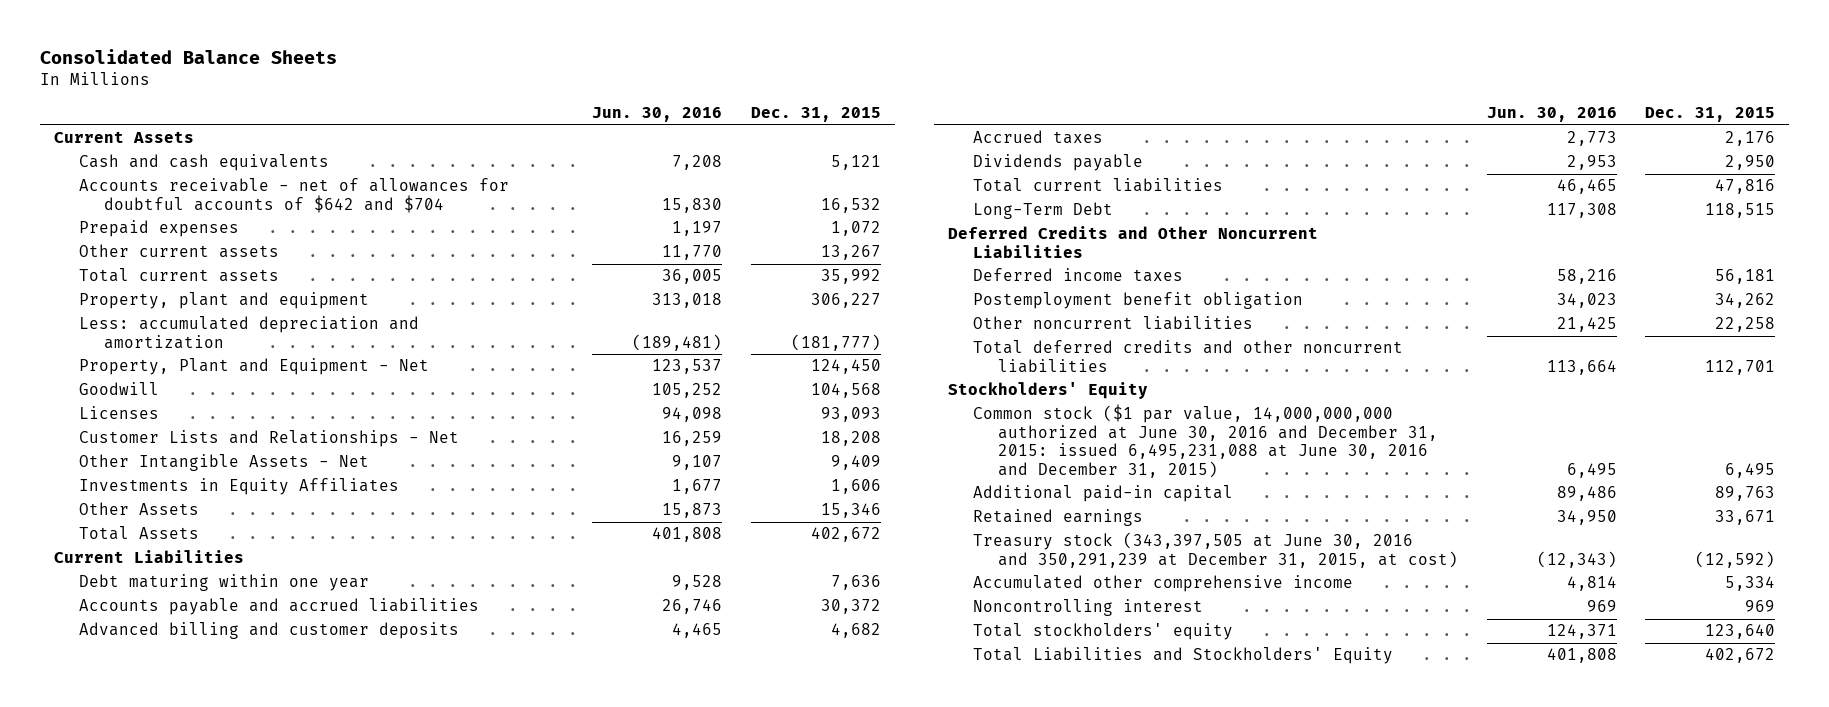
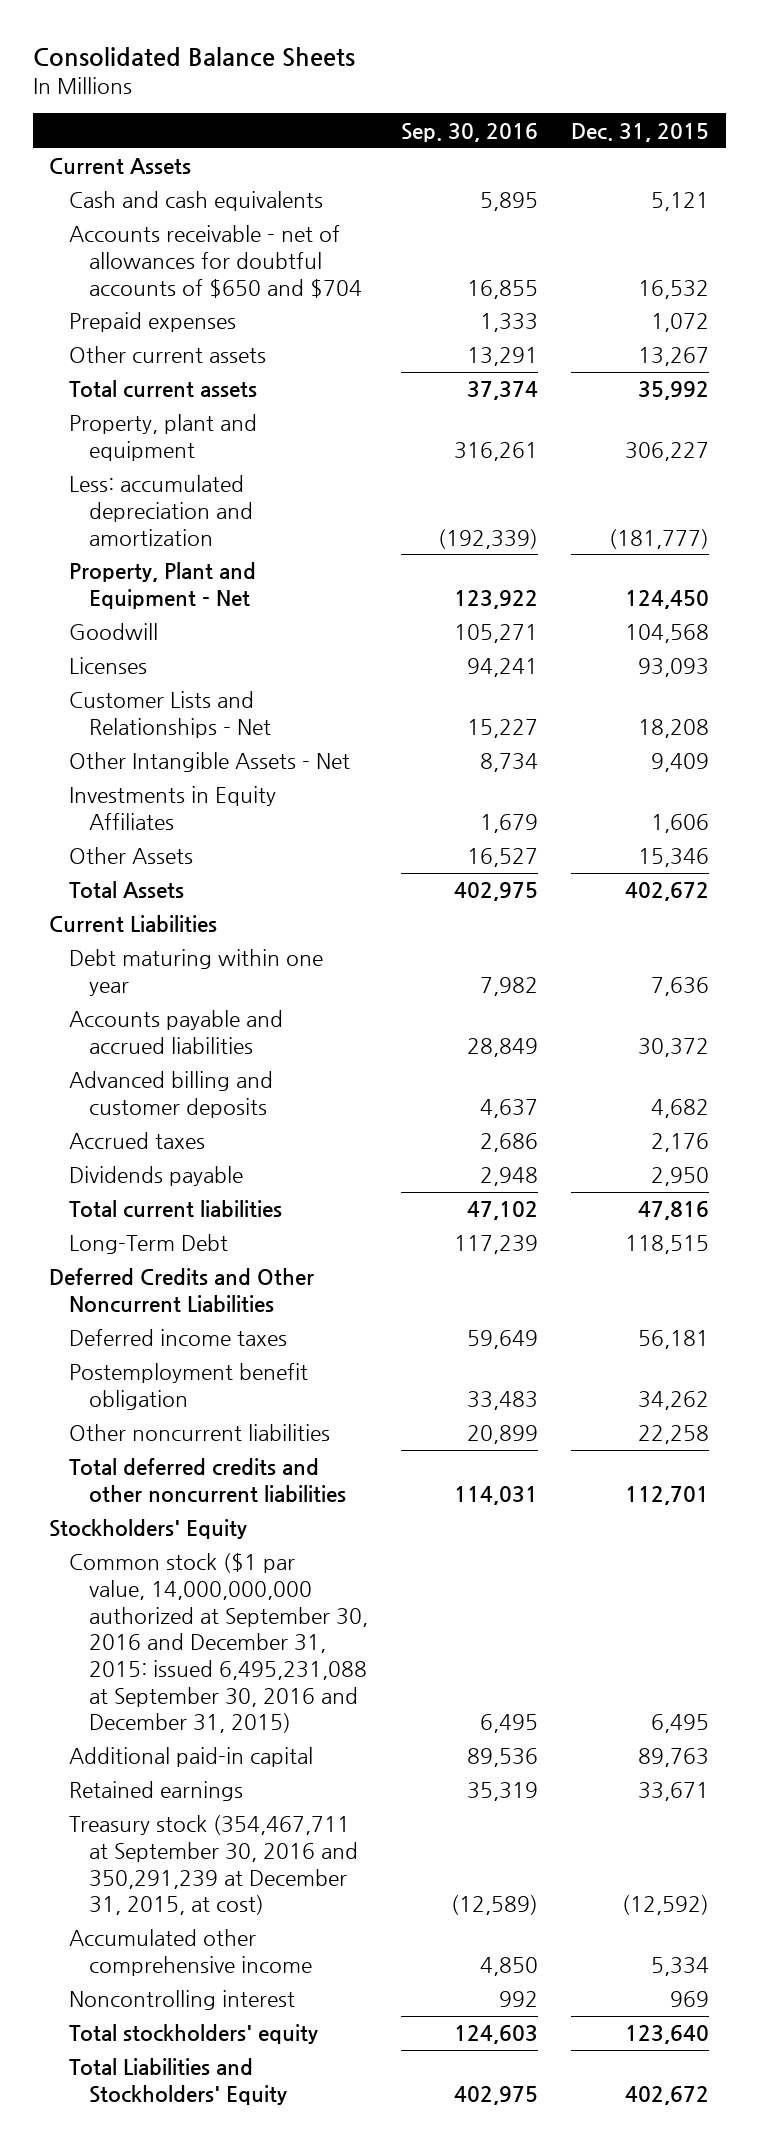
- | Jun. 30, 2016 | Dec. 31, 2015
+ | Sep. 30, 2016 | Dec. 31, 2015
- Accounts receivable - net of allowances for doubtful accounts of $642 and $704 | 15,830 | 16,532
+ Accounts receivable - net of allowances for doubtful accounts of $650 and $704 | 16,855 | 16,532
- Common stock ($1 par value, 14,000,000,000 authorized at June 30, 2016 and December 31, 2015: issued 6,495,231,088 at June 30, 2016 and December 31, 2015) | 6,495 | 6,495
+ Common stock ($1 par value, 14,000,000,000 authorized at September 30, 2016 and December 31, 2015: issued 6,495,231,088 at September 30, 2016 and December 31, 2015) | 6,495 | 6,495
- Treasury stock (343,397,505 at June 30, 2016 and 350,291,239 at December 31, 2015, at cost) | (12,343) | (12,592)
+ Treasury stock (354,467,711 at September 30, 2016 and 350,291,239 at December 31, 2015, at cost) | (12,589) | (12,592)

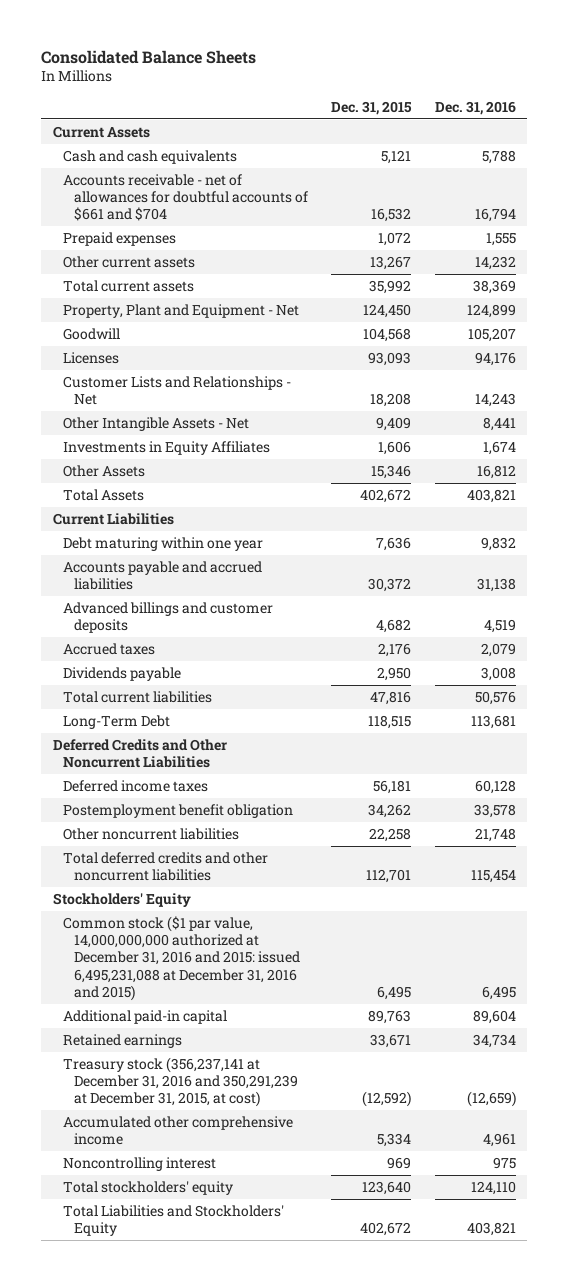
- | Sep. 30, 2016 | Dec. 31, 2015
+ | Dec. 31, 2015 | Dec. 31, 2016
- Accounts receivable - net of allowances for doubtful accounts of $650 and $704 | 16,855 | 16,532
+ Accounts receivable - net of allowances for doubtful accounts of $661 and $704 | 16,532 | 16,794
- Property, plant and equipment | 316,261 | 306,227
- Less: accumulated depreciation and amortization | (192,339) | (181,777)
- Advanced billing and customer deposits | 4,637 | 4,682
+ Advanced billings and customer deposits | 4,682 | 4,519
- Common stock ($1 par value, 14,000,000,000 authorized at September 30, 2016 and December 31, 2015: issued 6,495,231,088 at September 30, 2016 and December 31, 2015) | 6,495 | 6,495
+ Common stock ($1 par value, 14,000,000,000 authorized at December 31, 2016 and 2015: issued 6,495,231,088 at December 31, 2016 and 2015) | 6,495 | 6,495
- Treasury stock (354,467,711 at September 30, 2016 and 350,291,239 at December 31, 2015, at cost) | (12,589) | (12,592)
+ Treasury stock (356,237,141 at December 31, 2016 and 350,291,239 at December 31, 2015, at cost) | (12,592) | (12,659)

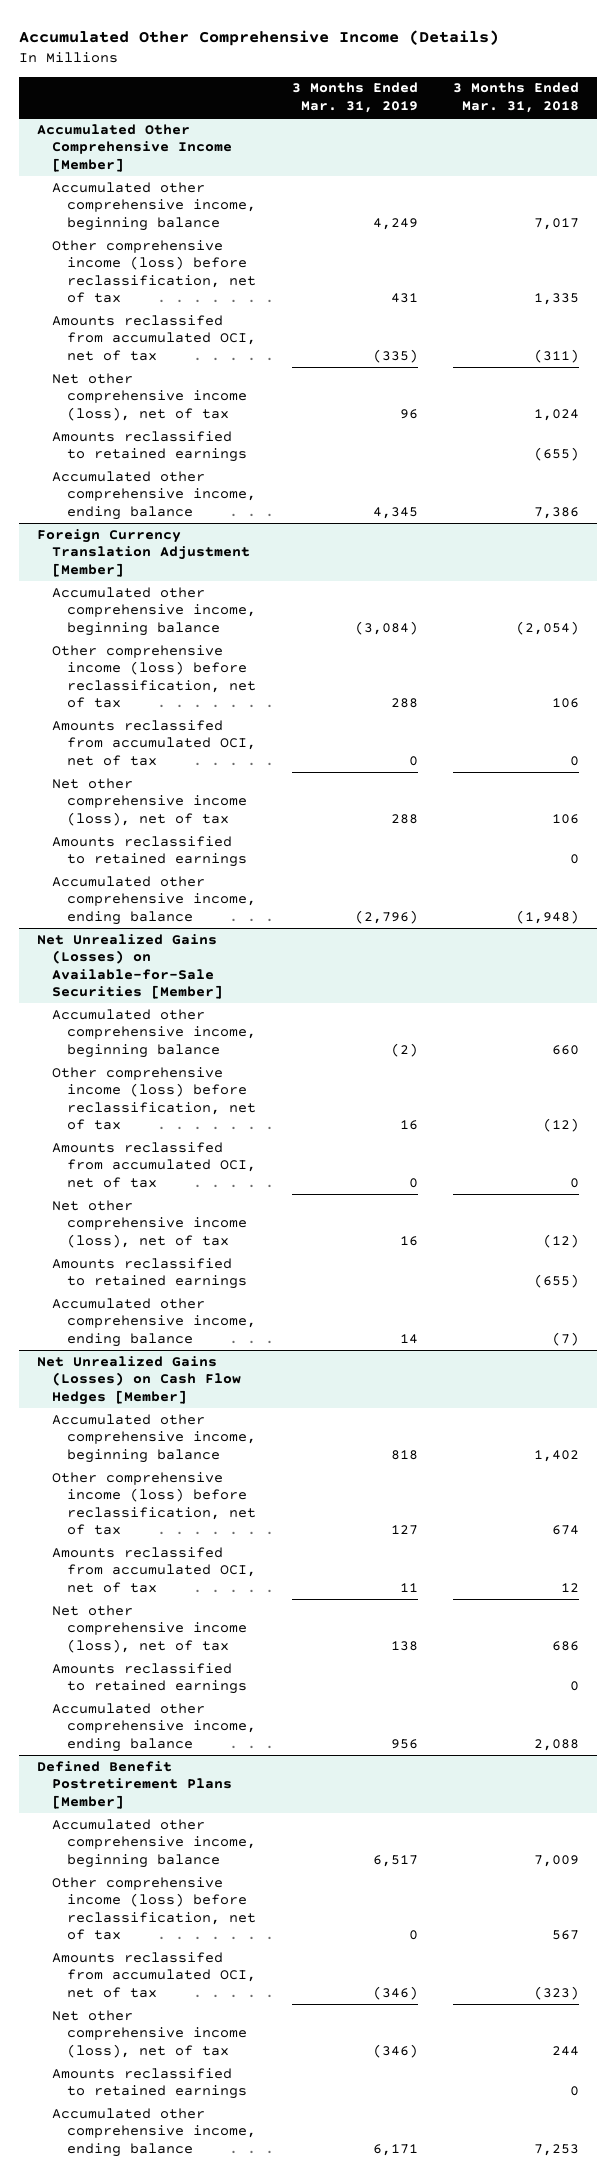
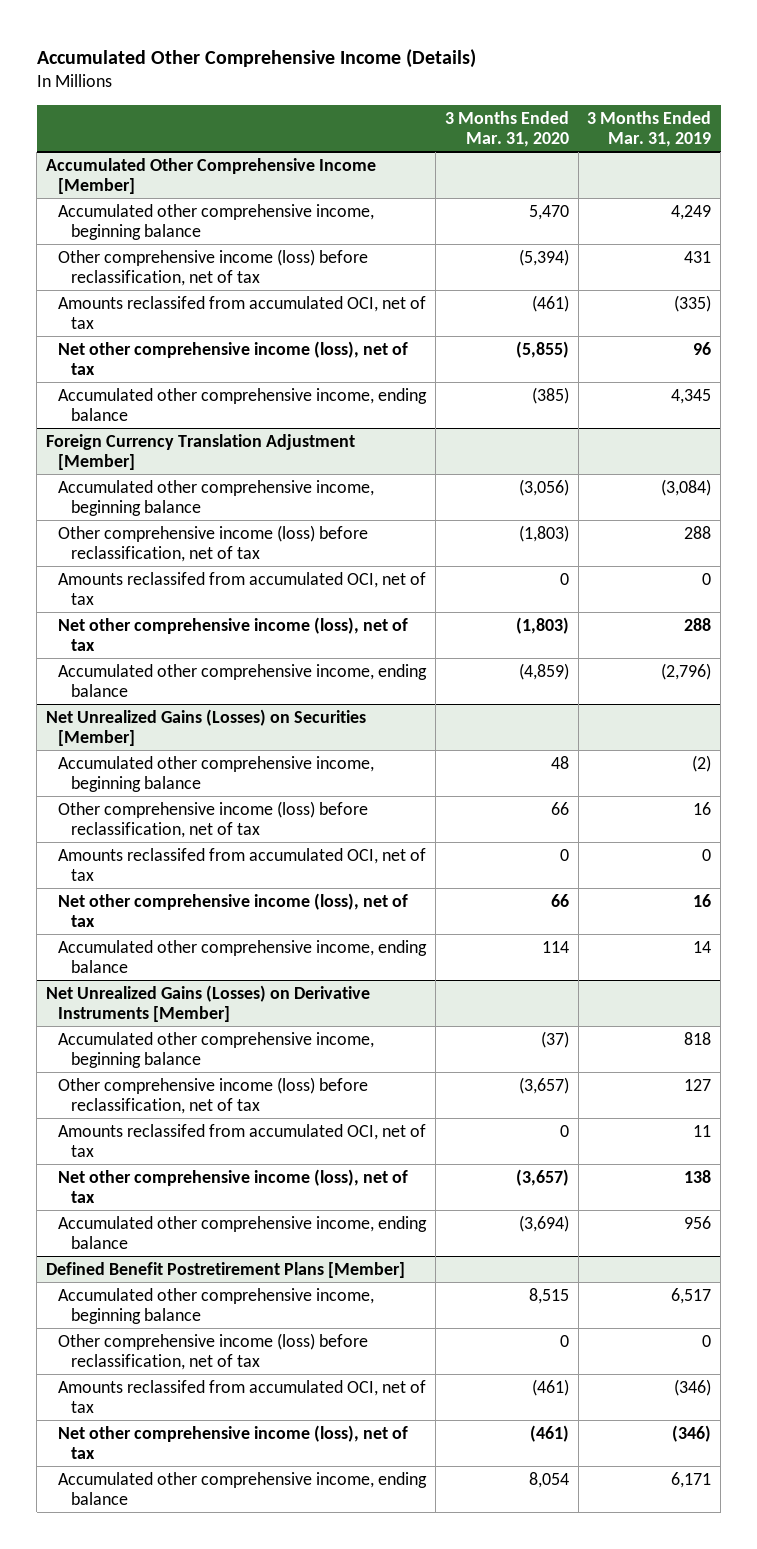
- | 3 Months Ended Mar. 31, 2019 | 3 Months Ended Mar. 31, 2018
+ | 3 Months Ended Mar. 31, 2020 | 3 Months Ended Mar. 31, 2019
@ Accumulated Other Comprehensive Income [Member]
- Amounts reclassified to retained earnings | | (655)
@ Foreign Currency Translation Adjustment [Member]
- Amounts reclassified to retained earnings | | 0
- Net Unrealized Gains (Losses) on Available-for-Sale Securities [Member]
+ Net Unrealized Gains (Losses) on Securities [Member]
- Amounts reclassified to retained earnings | | (655)
- Net Unrealized Gains (Losses) on Cash Flow Hedges [Member]
+ Net Unrealized Gains (Losses) on Derivative Instruments [Member]
- Amounts reclassified to retained earnings | | 0
@ Defined Benefit Postretirement Plans [Member]
- Amounts reclassified to retained earnings | | 0

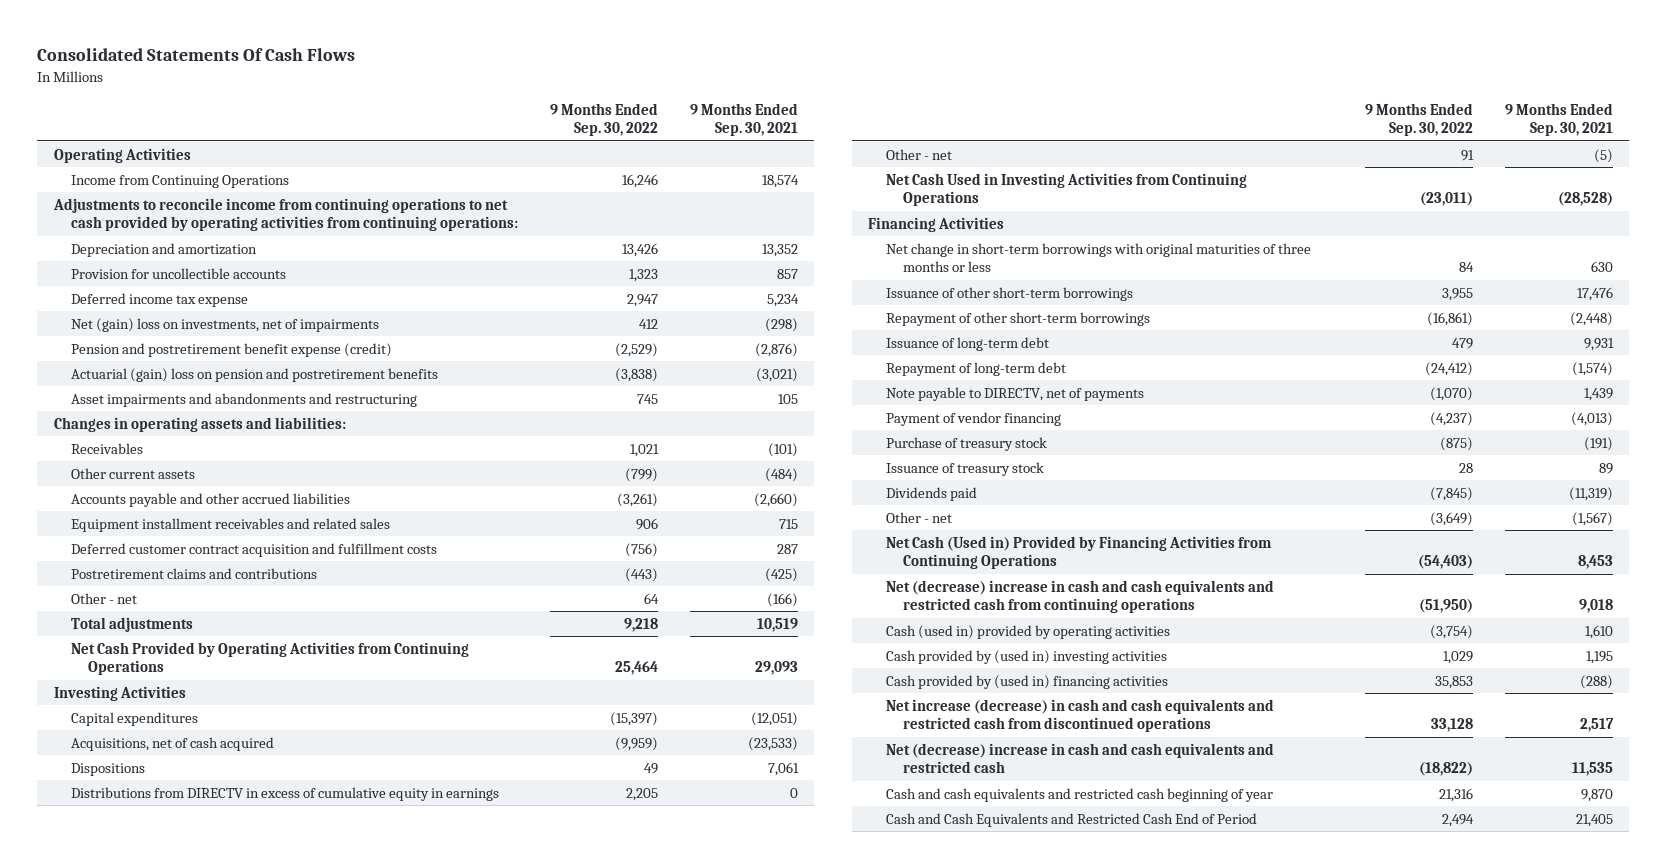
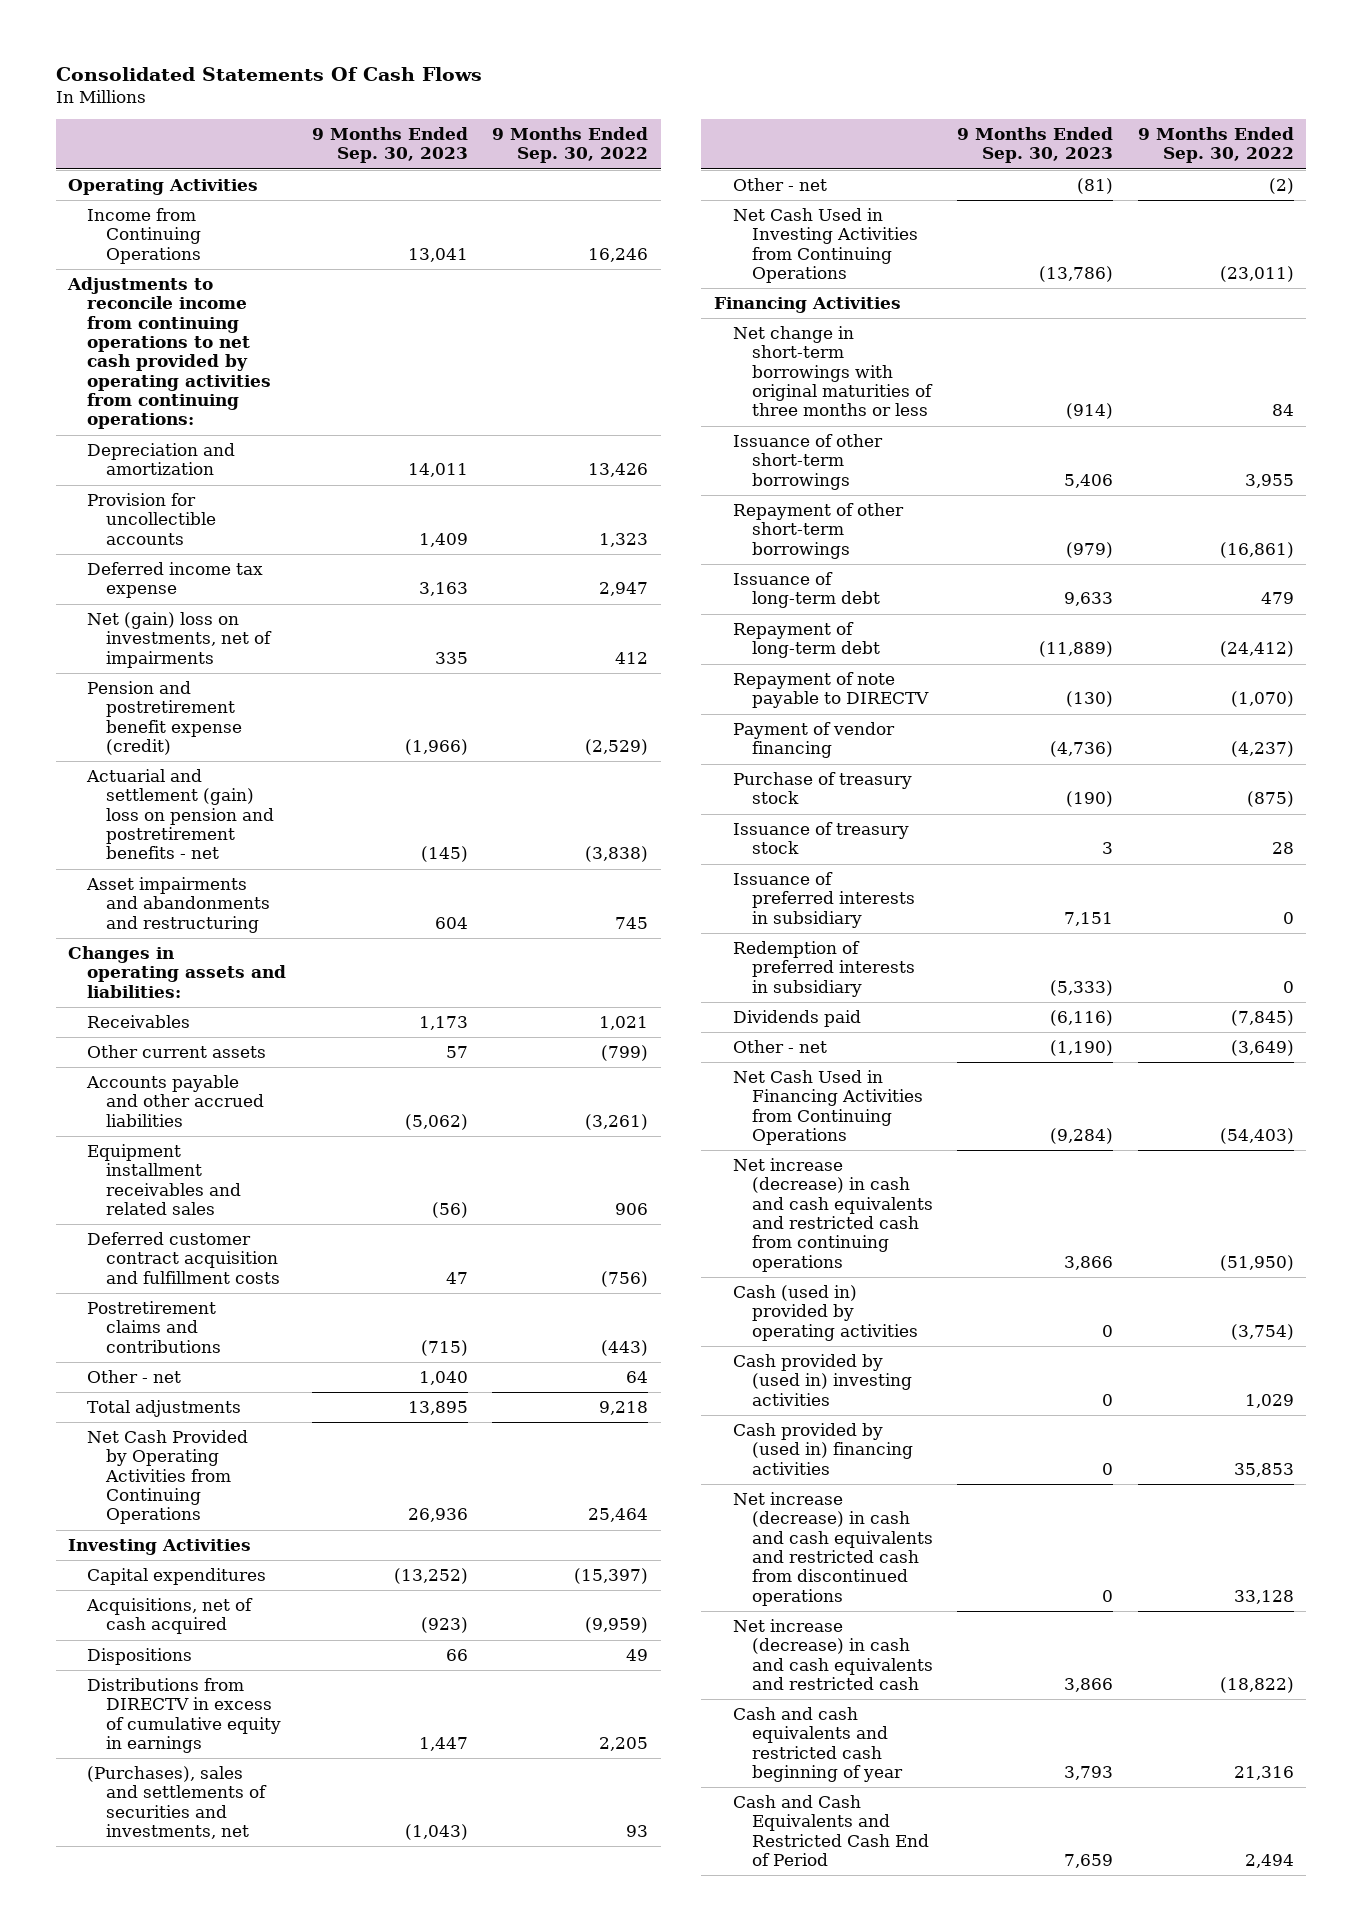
- | 9 Months Ended Sep. 30, 2022 | 9 Months Ended Sep. 30, 2021
+ | 9 Months Ended Sep. 30, 2023 | 9 Months Ended Sep. 30, 2022
- Actuarial (gain) loss on pension and postretirement benefits | (3,838) | (3,021)
+ Actuarial and settlement (gain) loss on pension and postretirement benefits - net | (145) | (3,838)
- Other - net | 91 | (5)
+ (Purchases), sales and settlements of securities and investments, net | (1,043) | 93
+ Other - net | (81) | (2)
- Note payable to DIRECTV, net of payments | (1,070) | 1,439
+ Repayment of note payable to DIRECTV | (130) | (1,070)
+ Issuance of preferred interests in subsidiary | 7,151 | 0
+ Redemption of preferred interests in subsidiary | (5,333) | 0
- Net Cash (Used in) Provided by Financing Activities from Continuing Operations | (54,403) | 8,453
- Net (decrease) increase in cash and cash equivalents and restricted cash from continuing operations | (51,950) | 9,018
+ Net Cash Used in Financing Activities from Continuing Operations | (9,284) | (54,403)
+ Net increase (decrease) in cash and cash equivalents and restricted cash from continuing operations | 3,866 | (51,950)
- Net (decrease) increase in cash and cash equivalents and restricted cash | (18,822) | 11,535
+ Net increase (decrease) in cash and cash equivalents and restricted cash | 3,866 | (18,822)

